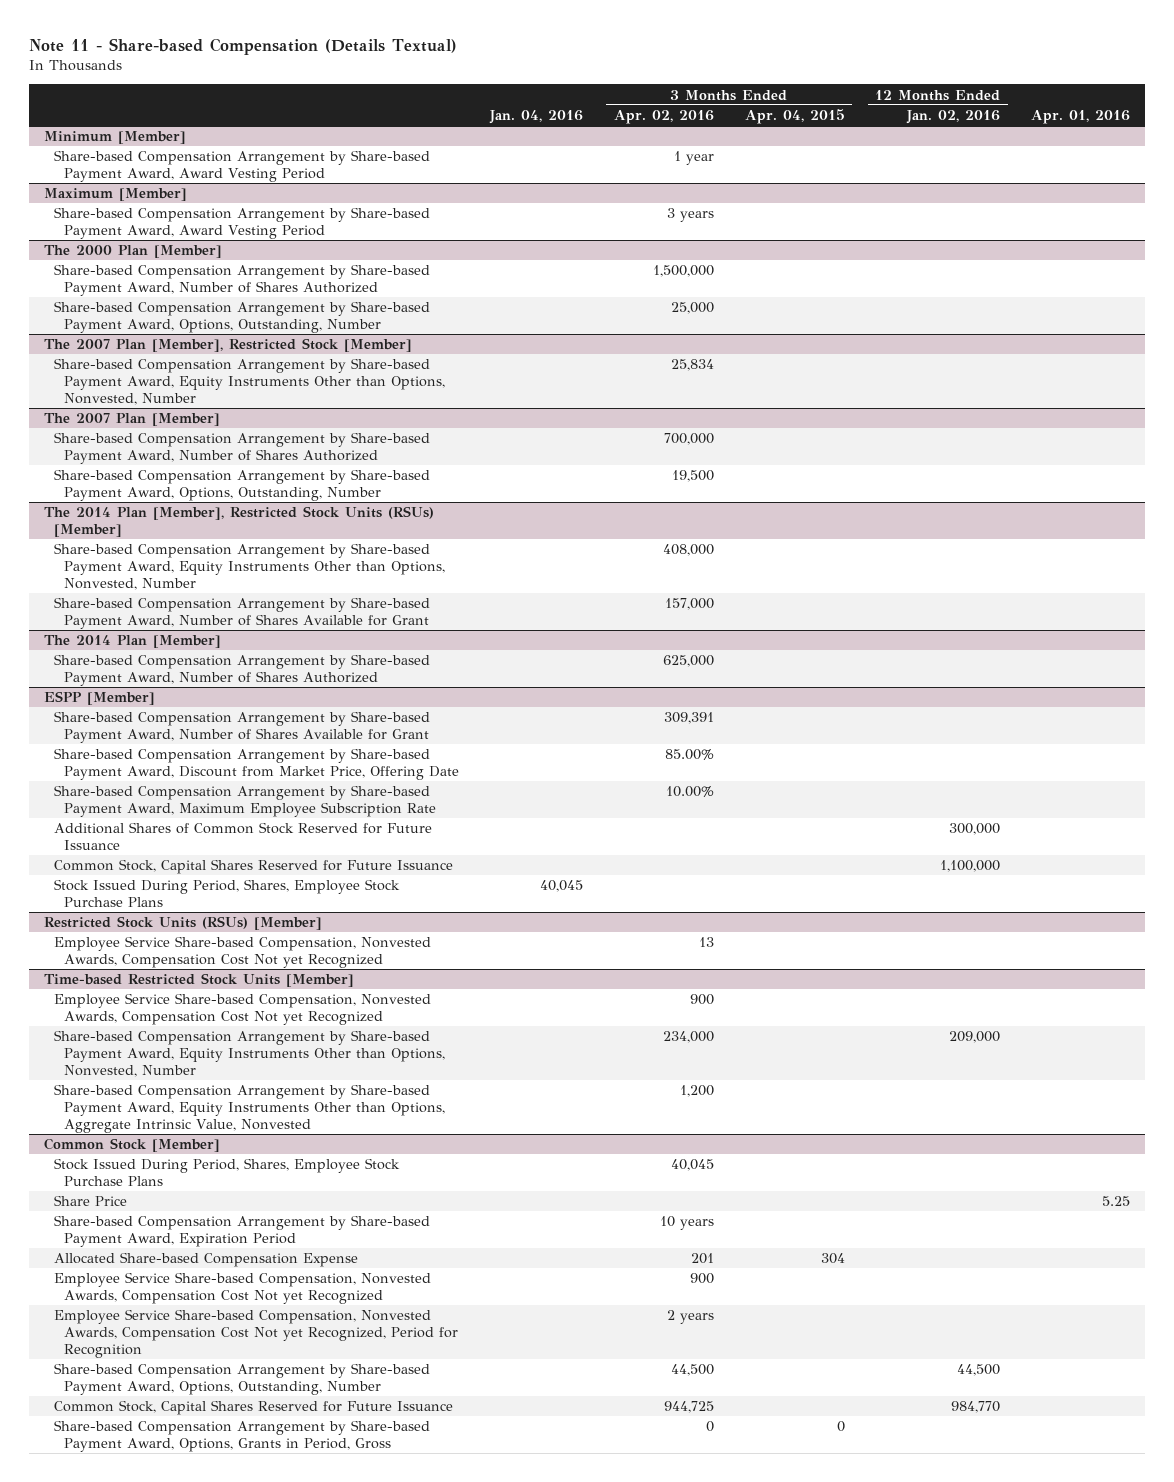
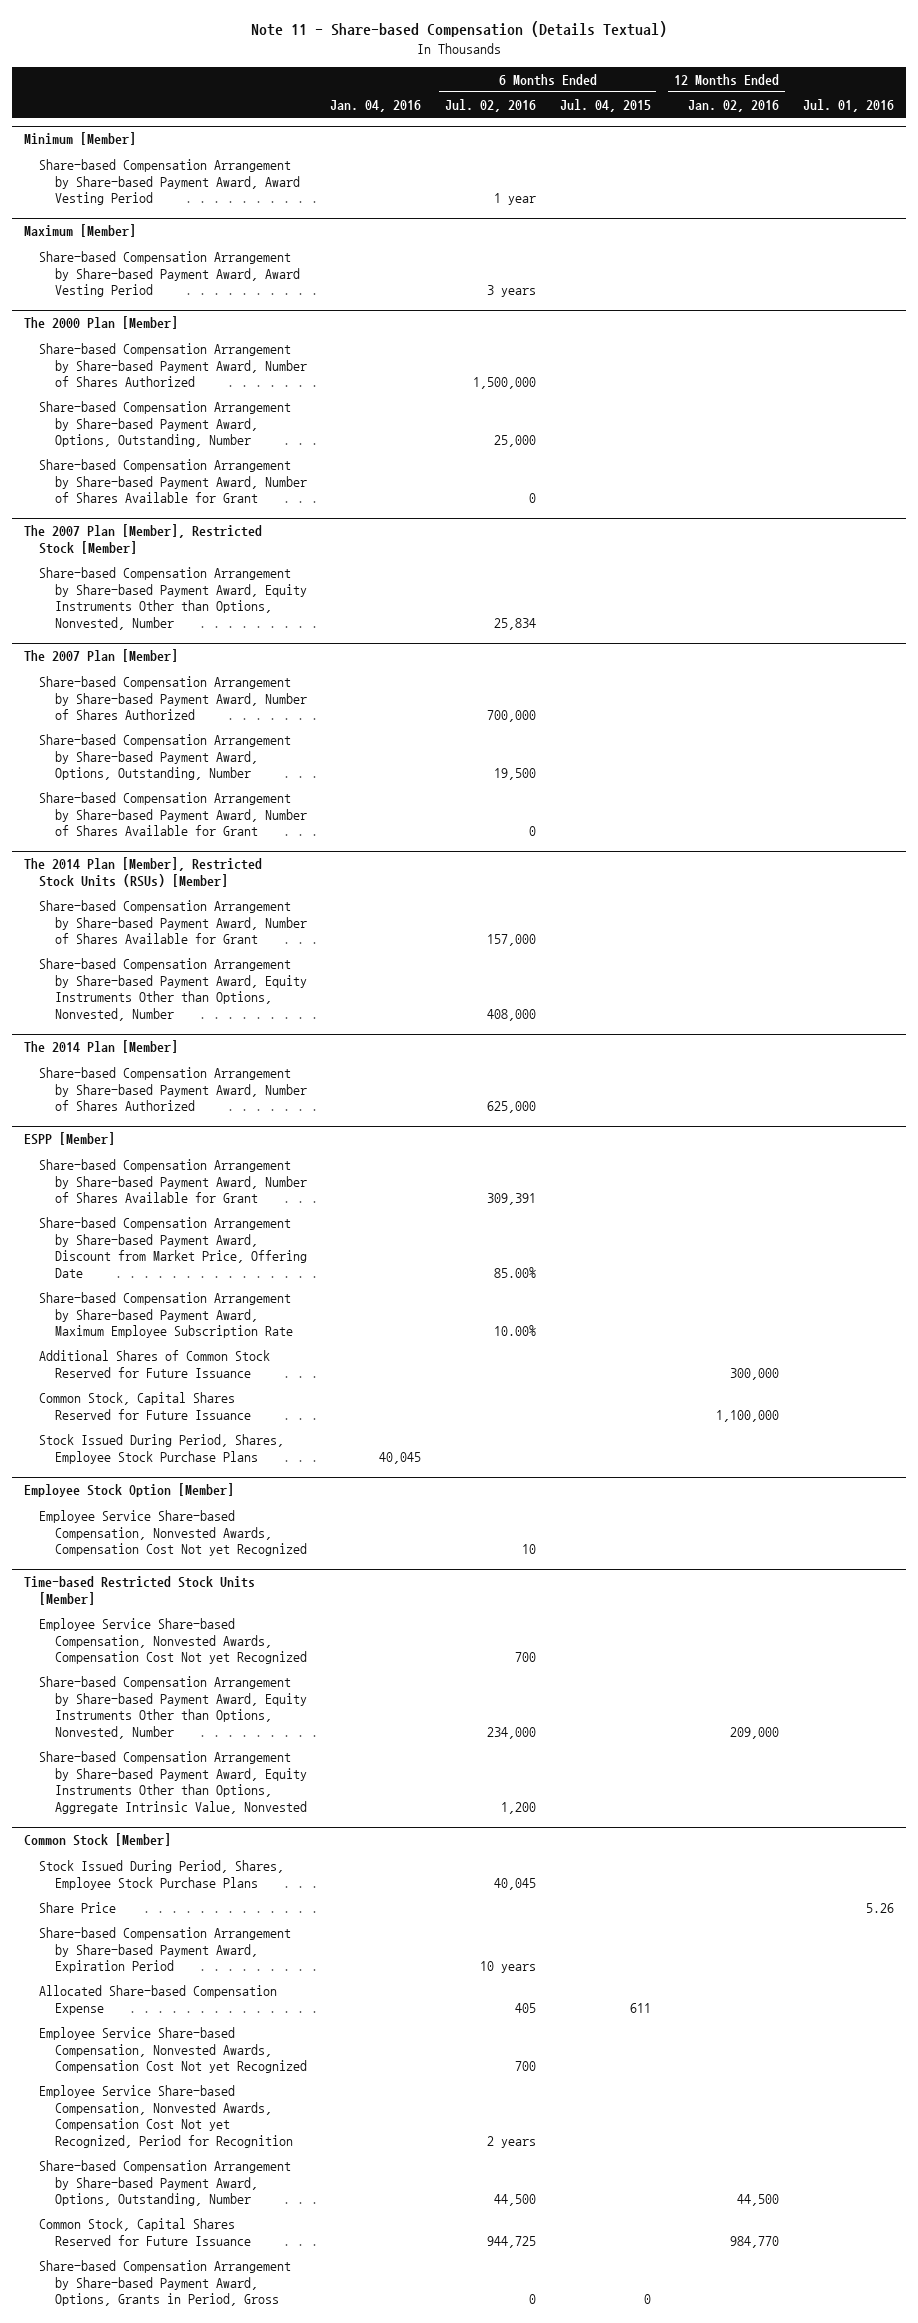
- | Jan. 04, 2016 | 3 Months Ended Apr. 02, 2016 | 3 Months Ended Apr. 04, 2015 | 12 Months Ended Jan. 02, 2016 | Apr. 01, 2016
+ | Jan. 04, 2016 | 6 Months Ended Jul. 02, 2016 | 6 Months Ended Jul. 04, 2015 | 12 Months Ended Jan. 02, 2016 | Jul. 01, 2016
@ The 2000 Plan [Member]
+ Share-based Compensation Arrangement by Share-based Payment Award, Number of Shares Available for Grant | | 0 | | |
@ The 2007 Plan [Member]
+ Share-based Compensation Arrangement by Share-based Payment Award, Number of Shares Available for Grant | | 0 | | |
@ The 2014 Plan [Member], Restricted Stock Units (RSUs) [Member]
moved down: Share-based Compensation Arrangement by Share-based Payment Award, Equity Instruments Other than Options, Nonvested, Number | | 408,000 | | |
- Restricted Stock Units (RSUs) [Member]
- Employee Service Share-based Compensation, Nonvested Awards, Compensation Cost Not yet Recognized | | 13 | | |
+ Employee Stock Option [Member]
+ Employee Service Share-based Compensation, Nonvested Awards, Compensation Cost Not yet Recognized | | 10 | | |

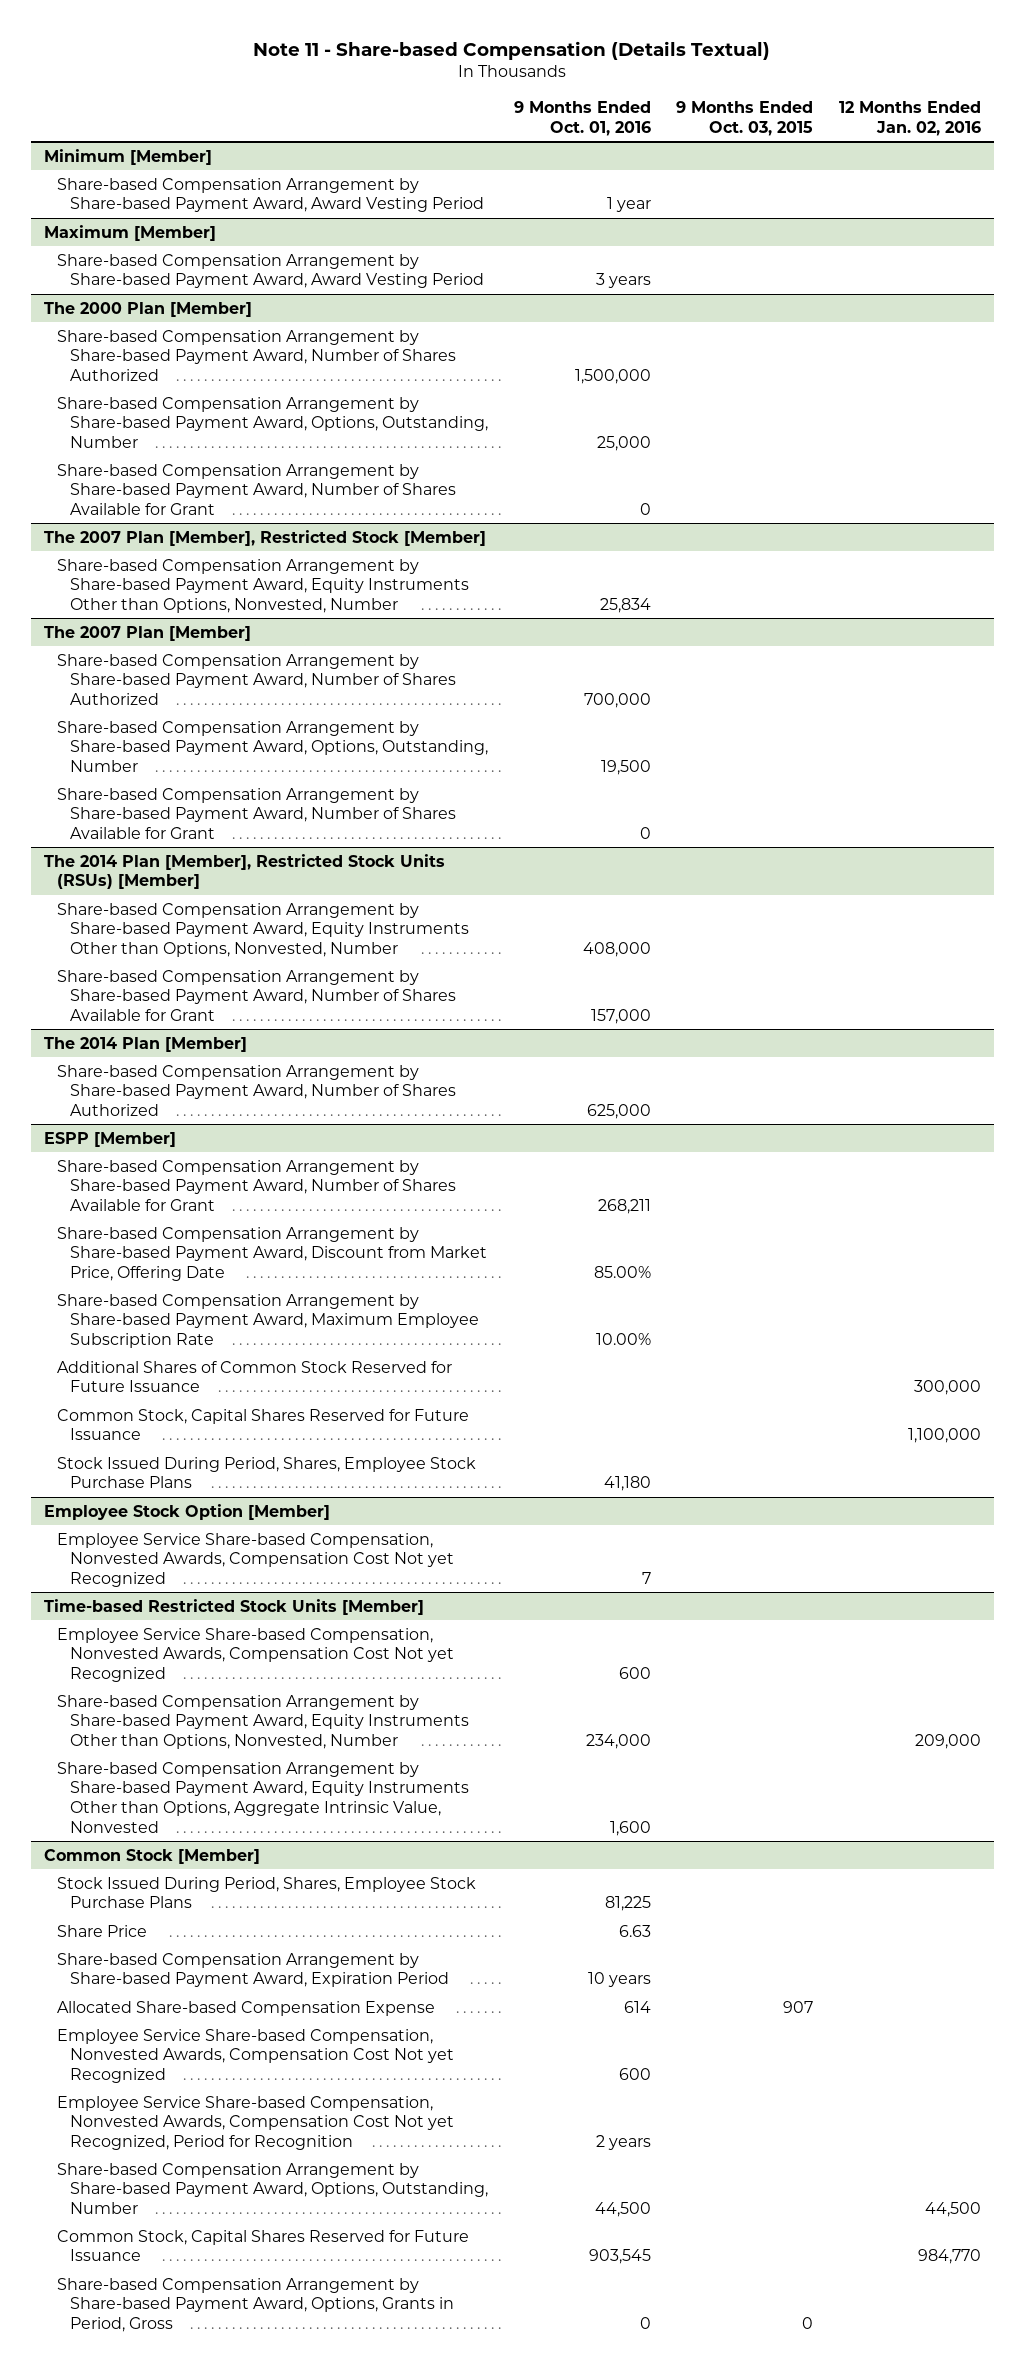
- | Jan. 04, 2016 | 6 Months Ended Jul. 02, 2016 | 6 Months Ended Jul. 04, 2015 | 12 Months Ended Jan. 02, 2016 | Jul. 01, 2016
+ | 9 Months Ended Oct. 01, 2016 | 9 Months Ended Oct. 03, 2015 | 12 Months Ended Jan. 02, 2016
@ The 2014 Plan [Member], Restricted Stock Units (RSUs) [Member]
moved down: Share-based Compensation Arrangement by Share-based Payment Award, Number of Shares Available for Grant | 157,000 | |

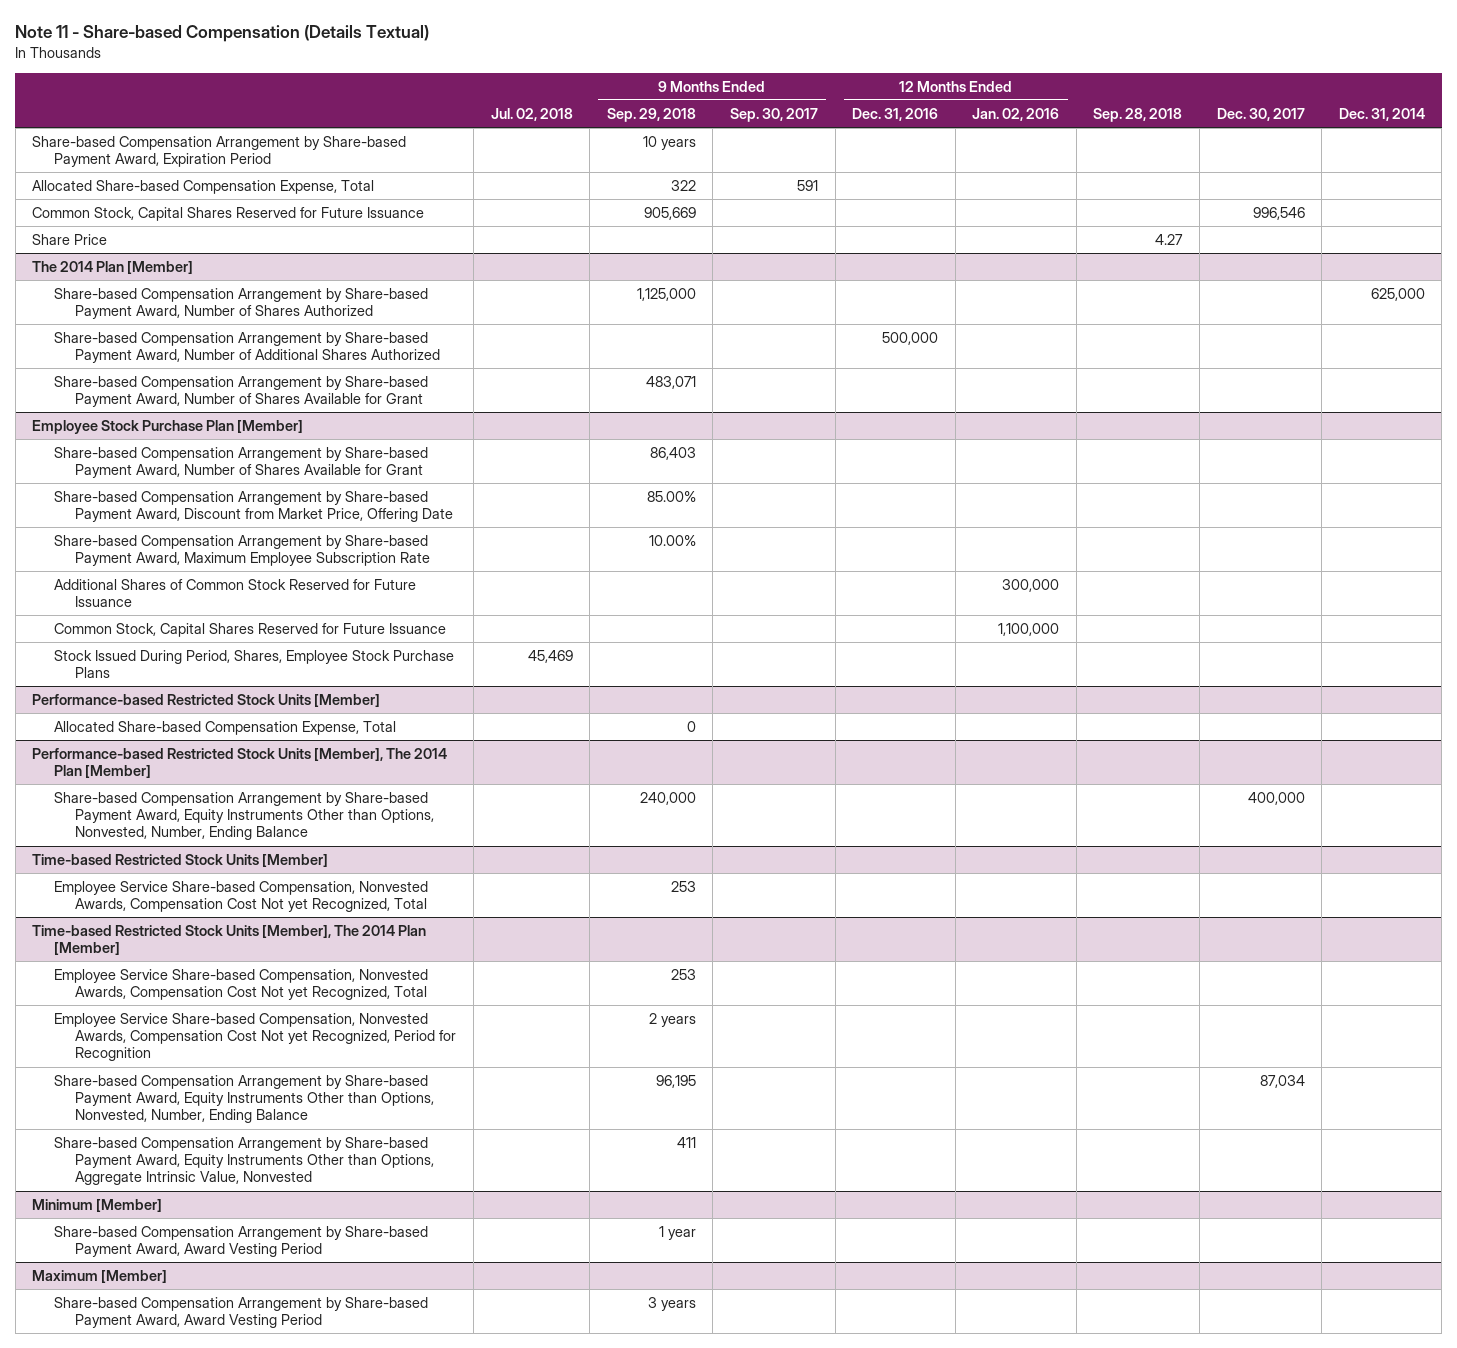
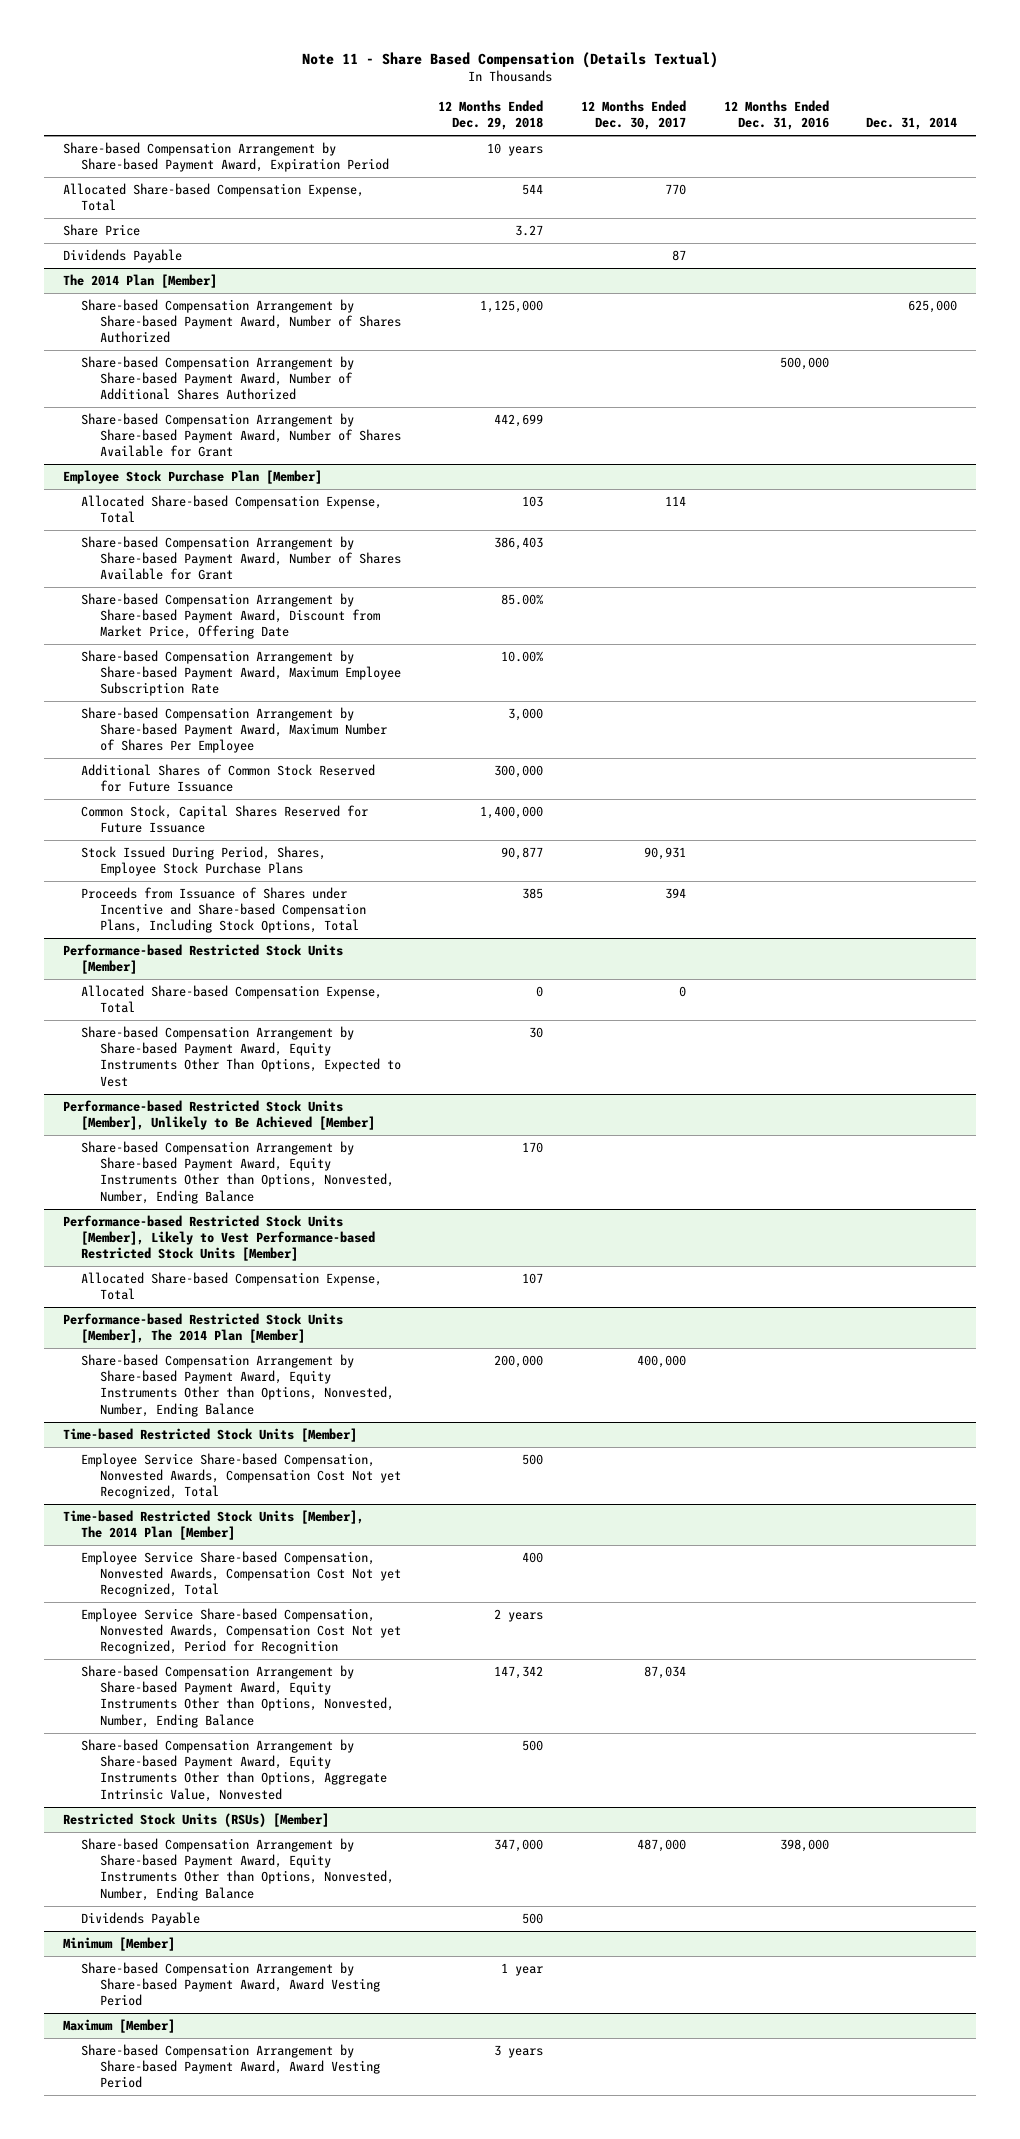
- Note 11 - Share-based Compensation (Details Textual)
+ Note 11 - Share Based Compensation (Details Textual)
- | Jul. 02, 2018 | 9 Months Ended Sep. 29, 2018 | 9 Months Ended Sep. 30, 2017 | 12 Months Ended Dec. 31, 2016 | 12 Months Ended Jan. 02, 2016 | Sep. 28, 2018 | Dec. 30, 2017 | Dec. 31, 2014
+ | 12 Months Ended Dec. 29, 2018 | 12 Months Ended Dec. 30, 2017 | 12 Months Ended Dec. 31, 2016 | Dec. 31, 2014
- Common Stock, Capital Shares Reserved for Future Issuance | | 905,669 | | | | | 996,546 |
+ Dividends Payable | | 87 | |
@ Employee Stock Purchase Plan [Member]
+ Allocated Share-based Compensation Expense, Total | 103 | 114 | |
+ Share-based Compensation Arrangement by Share-based Payment Award, Maximum Number of Shares Per Employee | 3,000 | | |
+ Proceeds from Issuance of Shares under Incentive and Share-based Compensation Plans, Including Stock Options, Total | 385 | 394 | |
@ Performance-based Restricted Stock Units [Member]
+ Share-based Compensation Arrangement by Share-based Payment Award, Equity Instruments Other Than Options, Expected to Vest | 30 | | |
+ Performance-based Restricted Stock Units [Member], Unlikely to Be Achieved [Member]
+ Share-based Compensation Arrangement by Share-based Payment Award, Equity Instruments Other than Options, Nonvested, Number, Ending Balance | 170 | | |
+ Performance-based Restricted Stock Units [Member], Likely to Vest Performance-based Restricted Stock Units [Member]
+ Allocated Share-based Compensation Expense, Total | 107 | | |
+ Restricted Stock Units (RSUs) [Member]
+ Share-based Compensation Arrangement by Share-based Payment Award, Equity Instruments Other than Options, Nonvested, Number, Ending Balance | 347,000 | 487,000 | 398,000 |
+ Dividends Payable | 500 | | |

